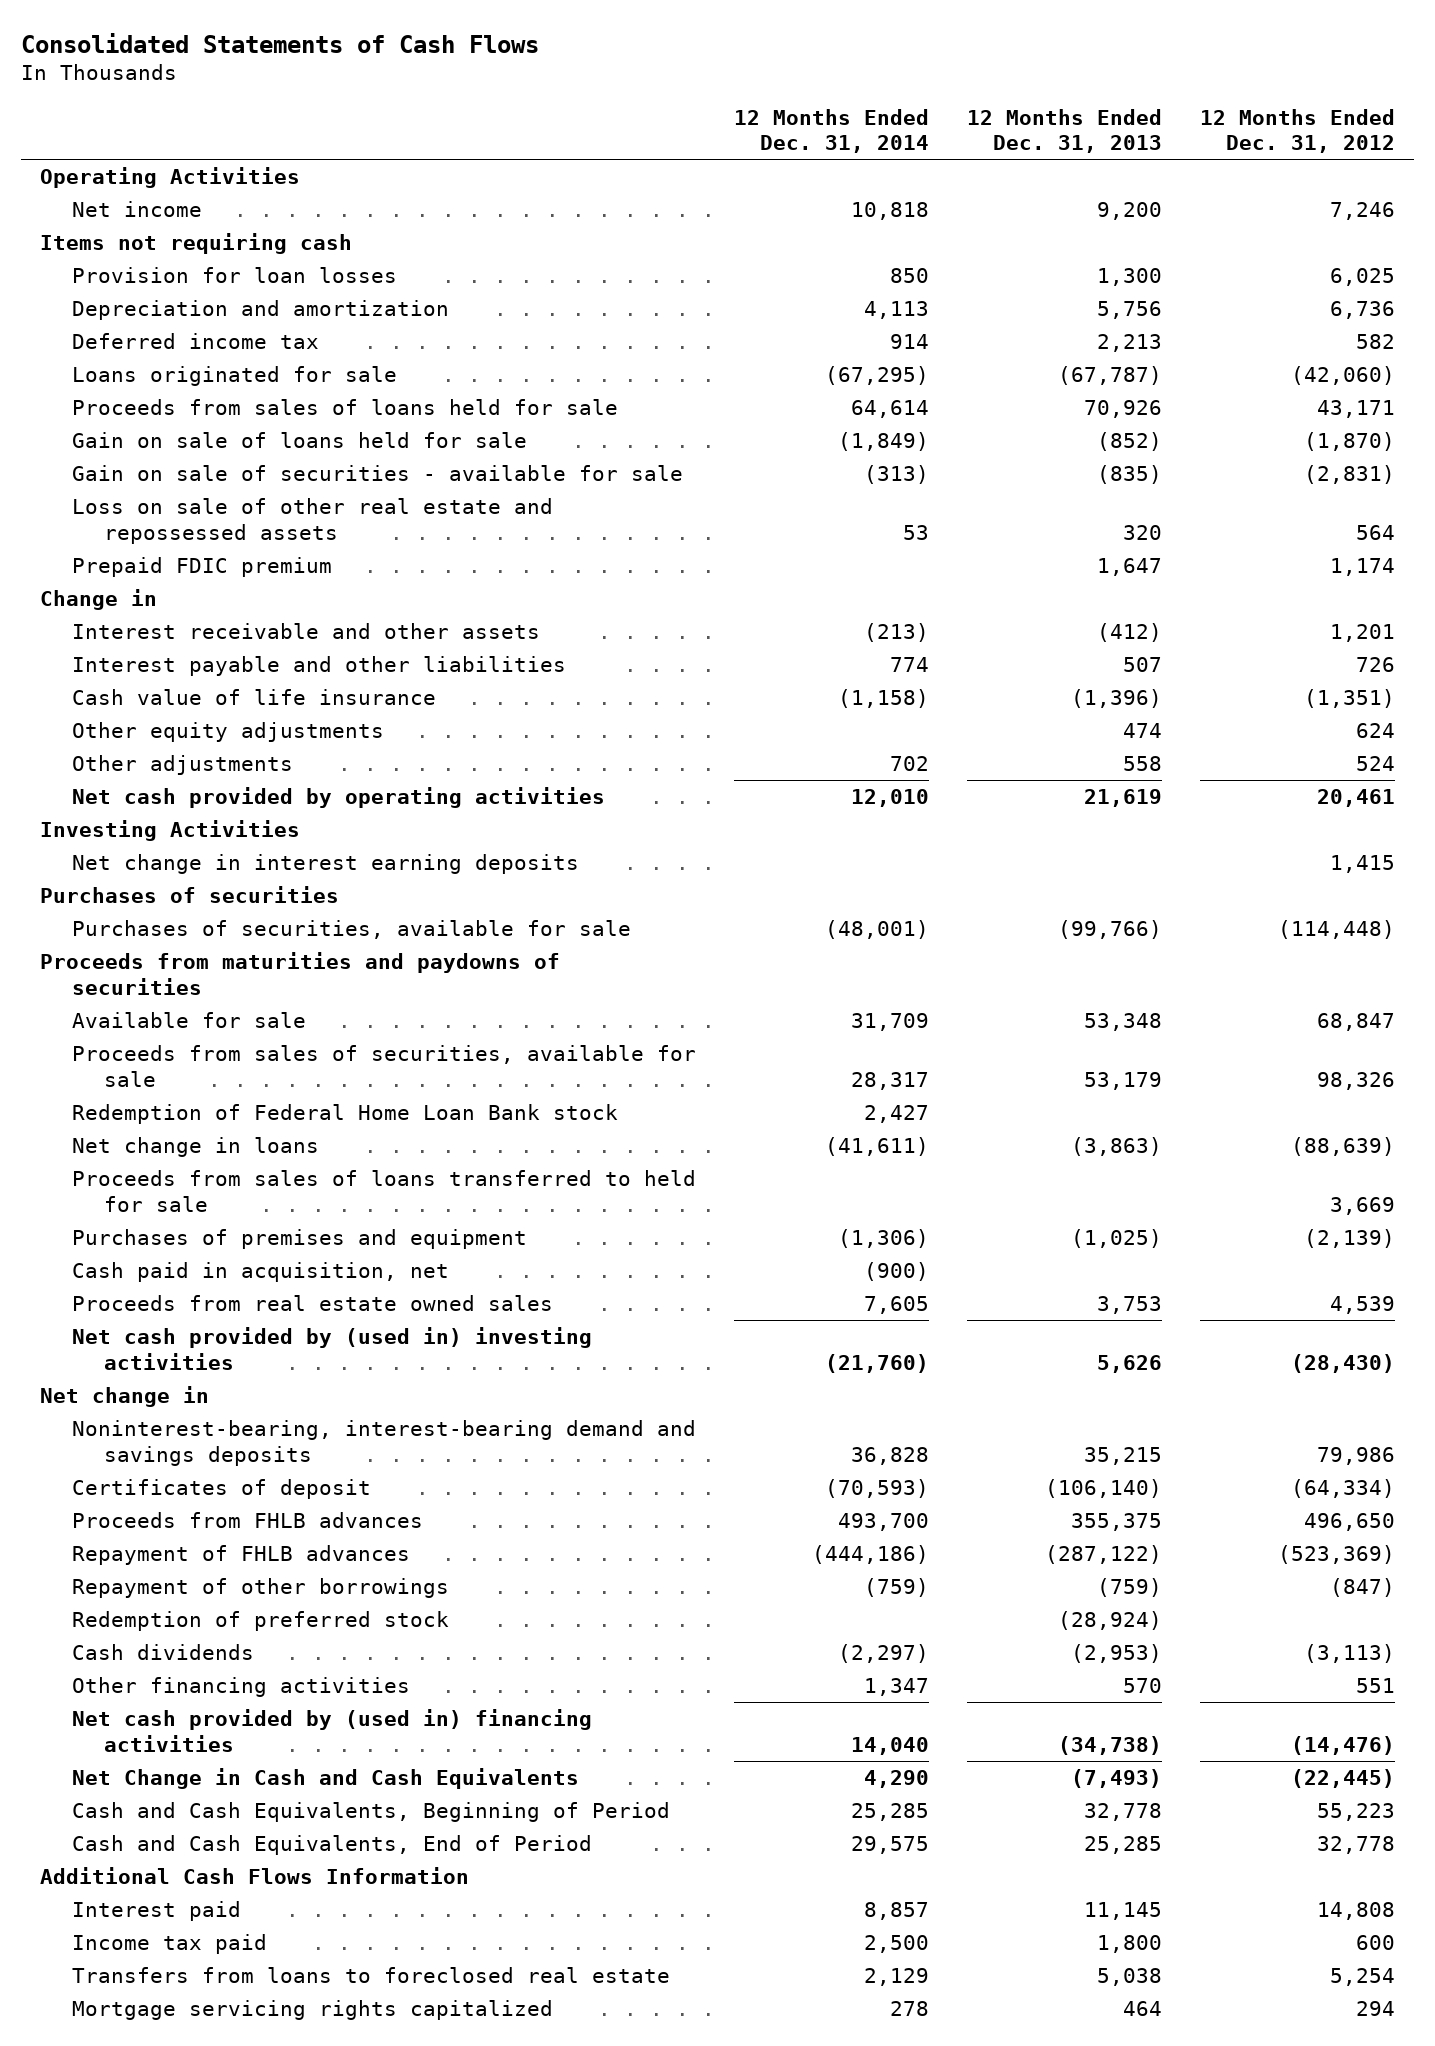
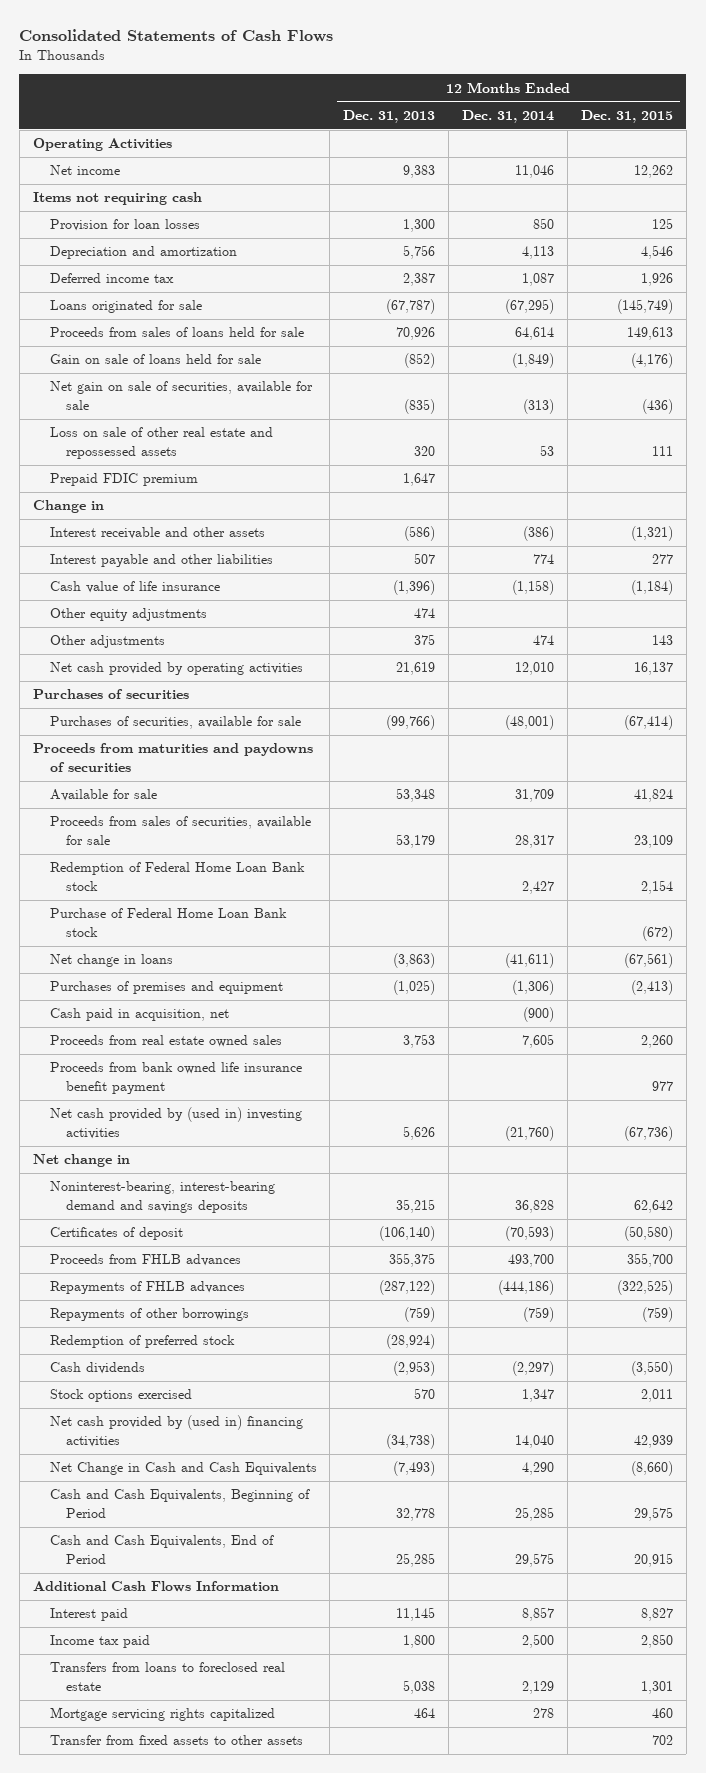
- | 12 Months Ended Dec. 31, 2014 | 12 Months Ended Dec. 31, 2013 | 12 Months Ended Dec. 31, 2012
+ | 12 Months Ended Dec. 31, 2013 | 12 Months Ended Dec. 31, 2014 | 12 Months Ended Dec. 31, 2015
- Net income | 10,818 | 9,200 | 7,246
+ Net income | 9,383 | 11,046 | 12,262
- Deferred income tax | 914 | 2,213 | 582
+ Deferred income tax | 2,387 | 1,087 | 1,926
- Gain on sale of securities - available for sale | (313) | (835) | (2,831)
+ Net gain on sale of securities, available for sale | (835) | (313) | (436)
- Interest receivable and other assets | (213) | (412) | 1,201
+ Interest receivable and other assets | (586) | (386) | (1,321)
- Other adjustments | 702 | 558 | 524
+ Other adjustments | 375 | 474 | 143
- Investing Activities
- Net change in interest earning deposits | | | 1,415
+ Purchase of Federal Home Loan Bank stock | | | (672)
- Proceeds from sales of loans transferred to held for sale | | | 3,669
+ Proceeds from bank owned life insurance benefit payment | | | 977
- Repayment of FHLB advances | (444,186) | (287,122) | (523,369)
- Repayment of other borrowings | (759) | (759) | (847)
+ Repayments of FHLB advances | (287,122) | (444,186) | (322,525)
+ Repayments of other borrowings | (759) | (759) | (759)
- Other financing activities | 1,347 | 570 | 551
+ Stock options exercised | 570 | 1,347 | 2,011
+ Transfer from fixed assets to other assets | | | 702

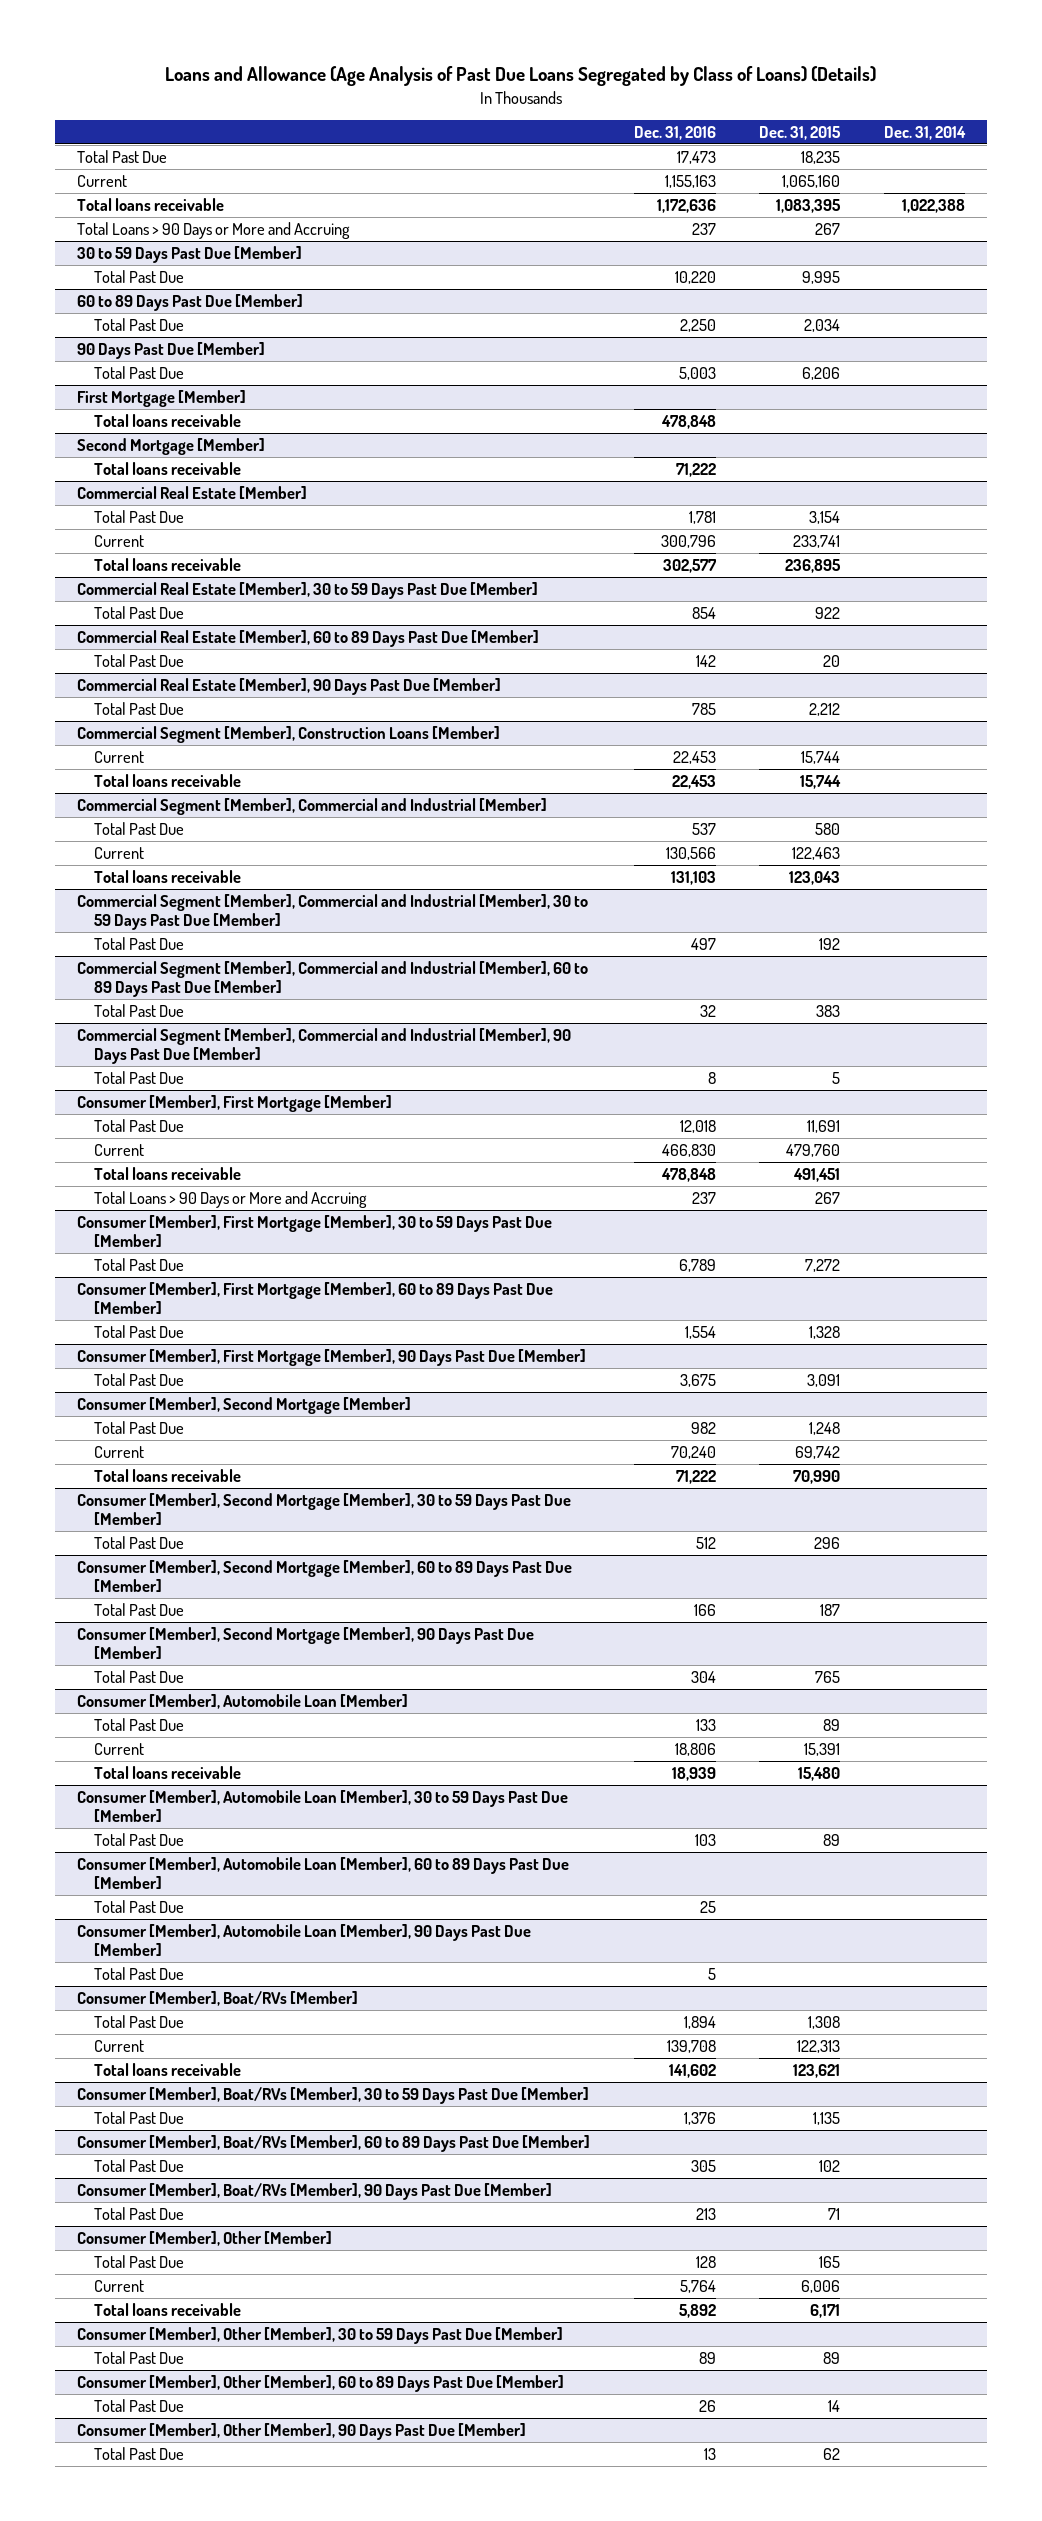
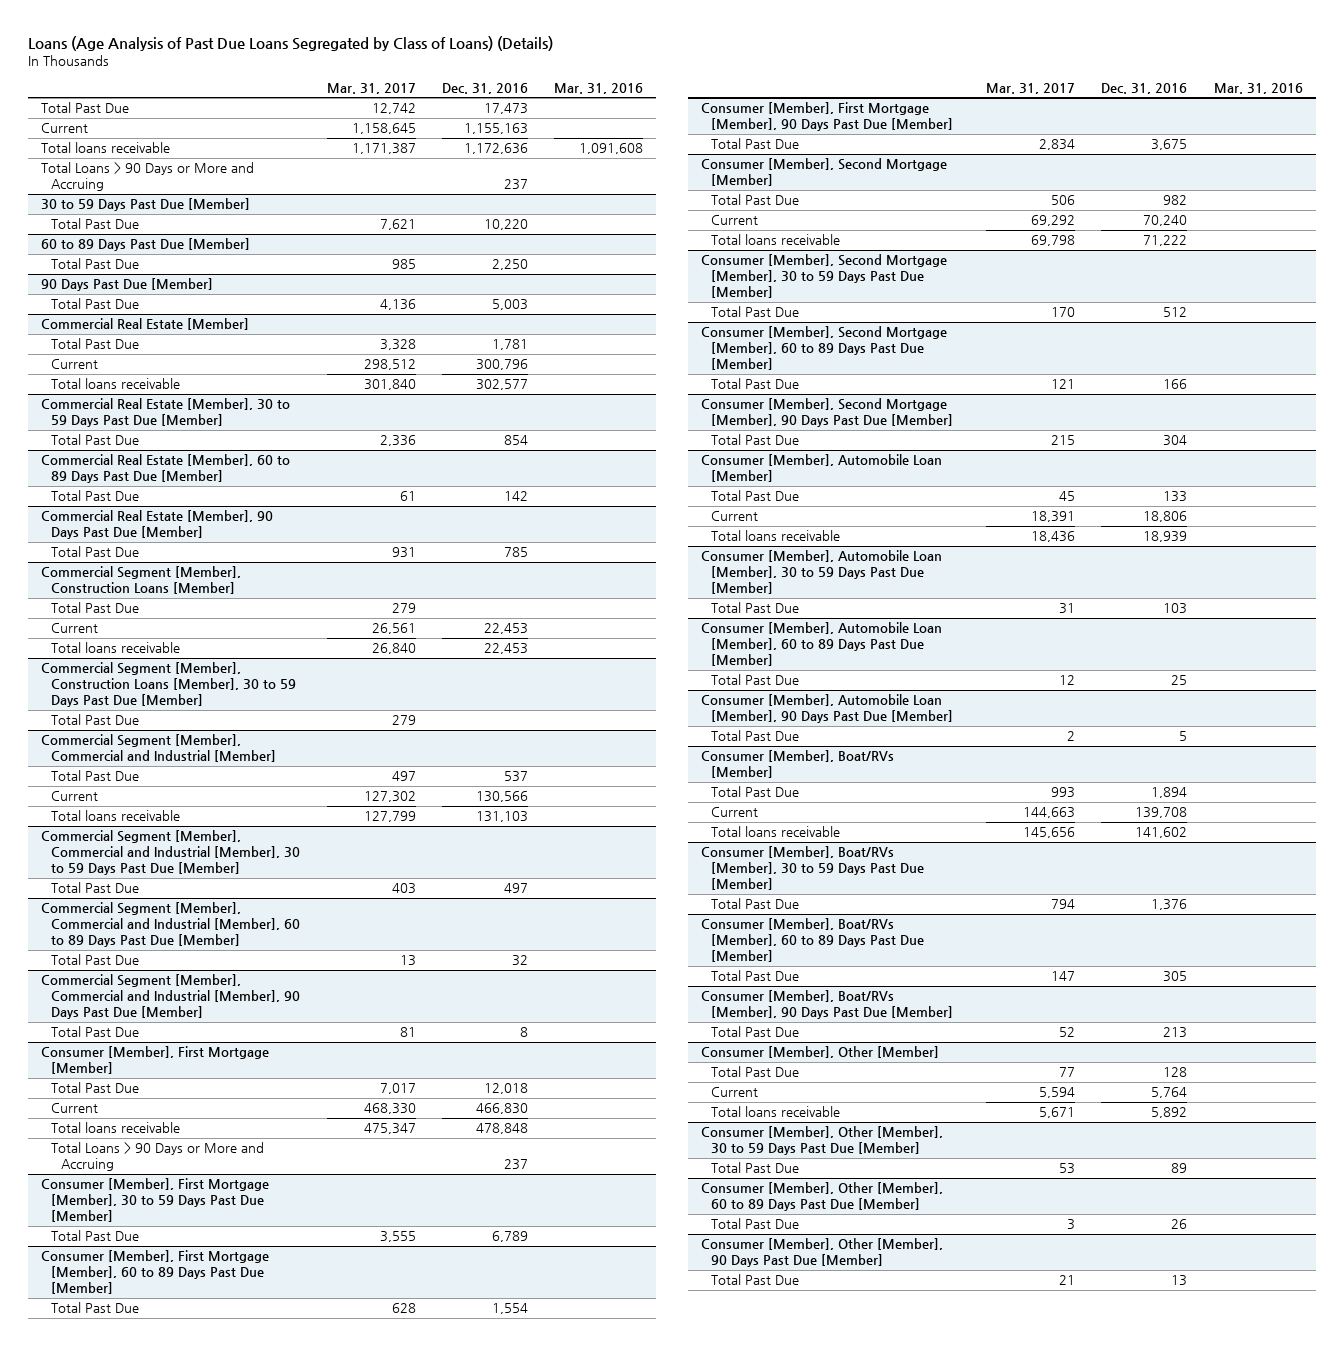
- Loans and Allowance (Age Analysis of Past Due Loans Segregated by Class of Loans) (Details)
+ Loans (Age Analysis of Past Due Loans Segregated by Class of Loans) (Details)
- | Dec. 31, 2016 | Dec. 31, 2015 | Dec. 31, 2014
+ | Mar. 31, 2017 | Dec. 31, 2016 | Mar. 31, 2016
- First Mortgage [Member]
- Total loans receivable | 478,848 | |
- Second Mortgage [Member]
- Total loans receivable | 71,222 | |
@ Commercial Segment [Member], Construction Loans [Member]
+ Total Past Due | 279 | |
+ Commercial Segment [Member], Construction Loans [Member], 30 to 59 Days Past Due [Member]
+ Total Past Due | 279 | |

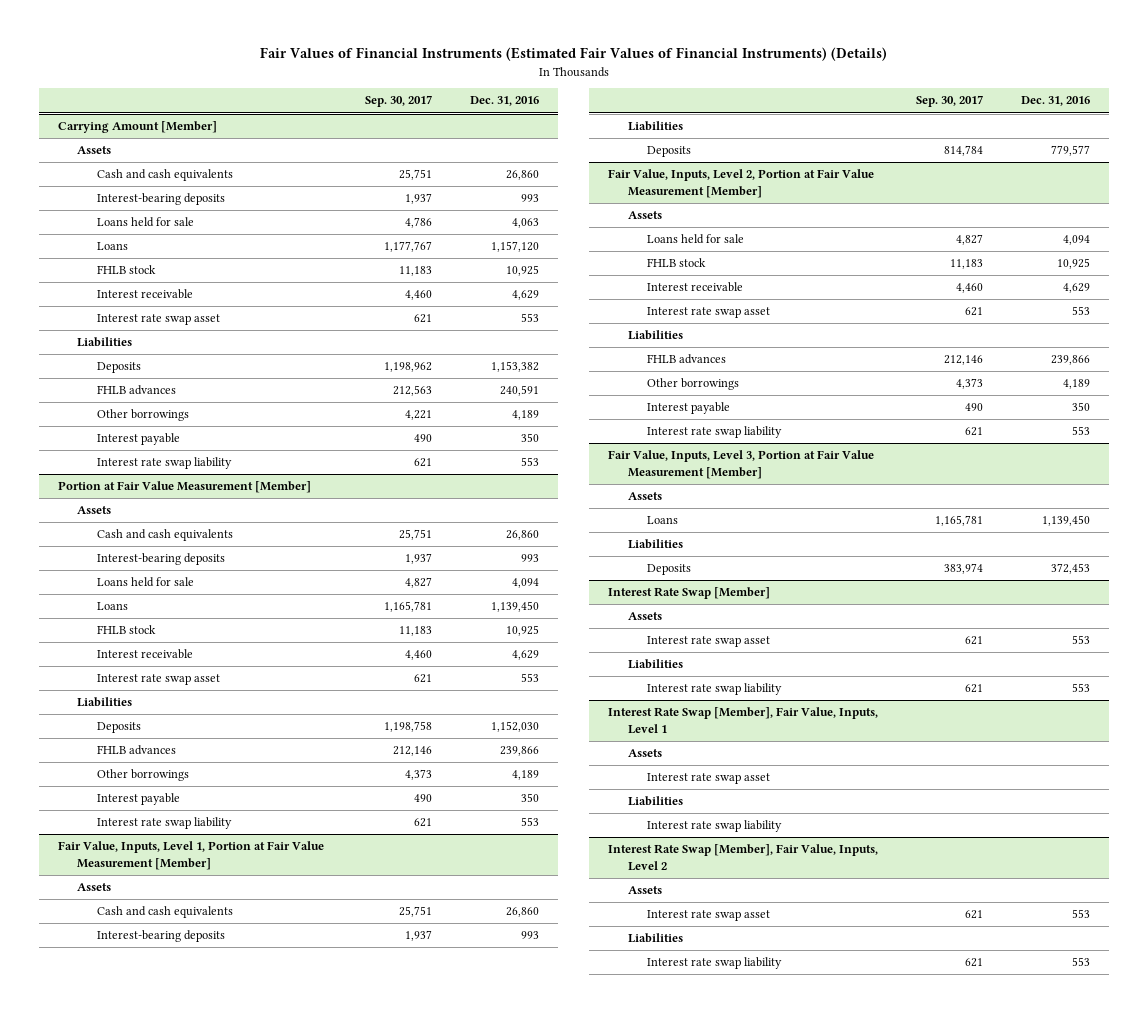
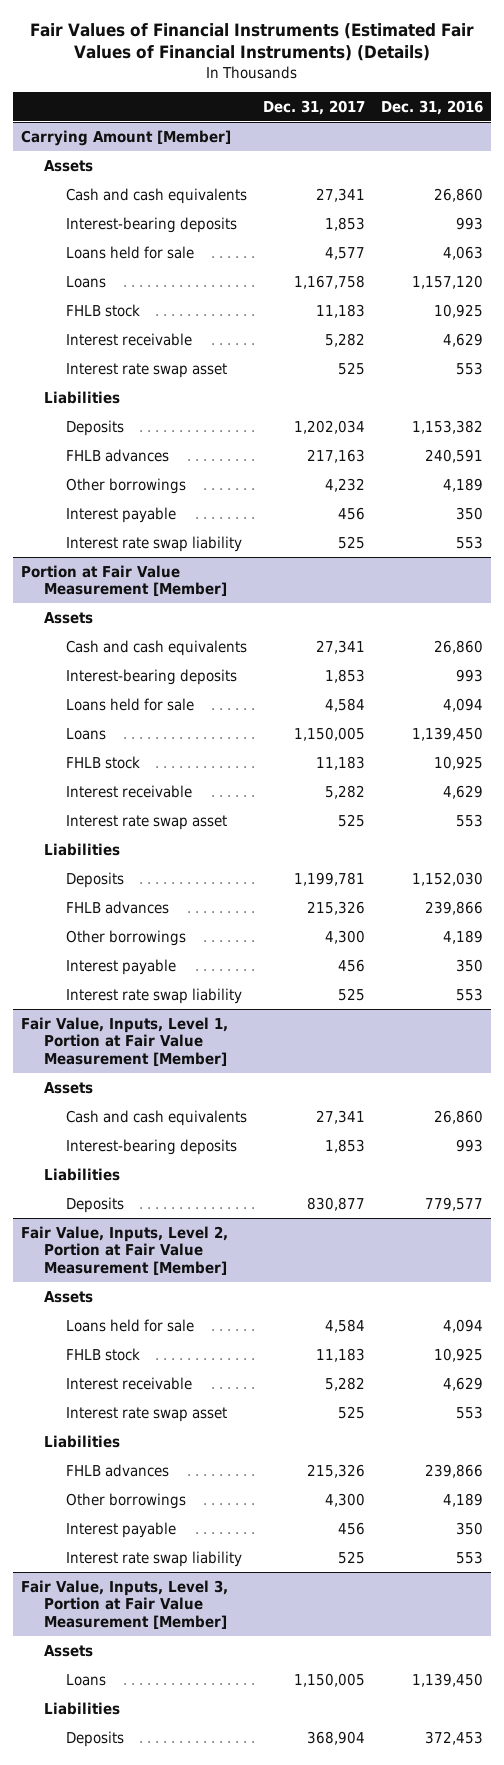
- | Sep. 30, 2017 | Dec. 31, 2016
+ | Dec. 31, 2017 | Dec. 31, 2016
- Interest Rate Swap [Member]
- Assets
- Interest rate swap asset | 621 | 553
- Liabilities
- Interest rate swap liability | 621 | 553
- Interest Rate Swap [Member], Fair Value, Inputs, Level 1
- Assets
- Interest rate swap asset
- Liabilities
- Interest rate swap liability
- Interest Rate Swap [Member], Fair Value, Inputs, Level 2
- Assets
- Interest rate swap asset | 621 | 553
- Liabilities
- Interest rate swap liability | 621 | 553

